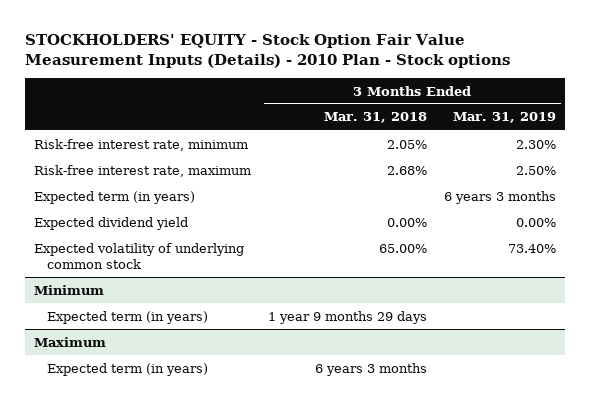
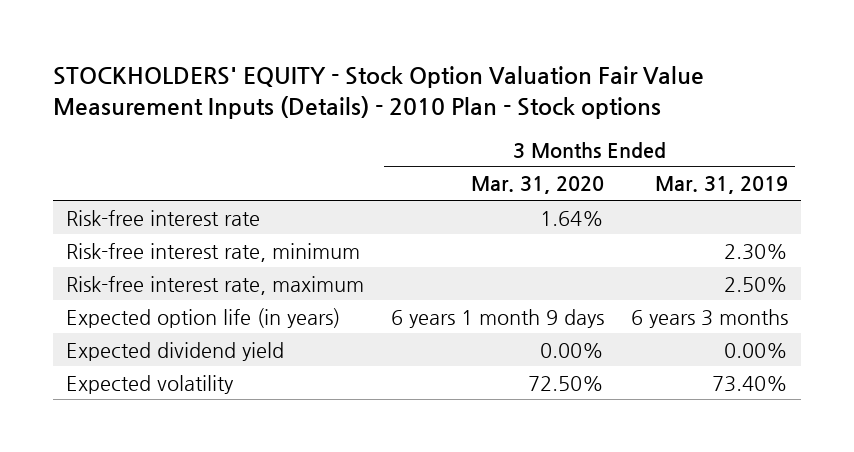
- STOCKHOLDERS' EQUITY - Stock Option Fair Value Measurement Inputs (Details) - 2010 Plan - Stock options
+ STOCKHOLDERS' EQUITY - Stock Option Valuation Fair Value Measurement Inputs (Details) - 2010 Plan - Stock options
- | 3 Months Ended Mar. 31, 2018 | 3 Months Ended Mar. 31, 2019
+ | 3 Months Ended Mar. 31, 2020 | 3 Months Ended Mar. 31, 2019
+ Risk-free interest rate | 1.64% |
- Expected term (in years) | | 6 years 3 months
+ Expected option life (in years) | 6 years 1 month 9 days | 6 years 3 months
- Expected volatility of underlying common stock | 65.00% | 73.40%
- Minimum
- Expected term (in years) | 1 year 9 months 29 days |
- Maximum
- Expected term (in years) | 6 years 3 months |
+ Expected volatility | 72.50% | 73.40%

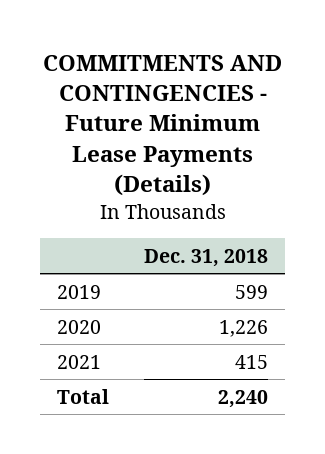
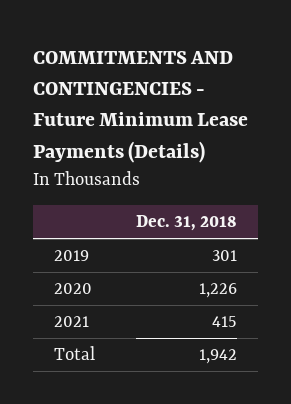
- 2019 | 599
+ 2019 | 301
- Total | 2,240
+ Total | 1,942

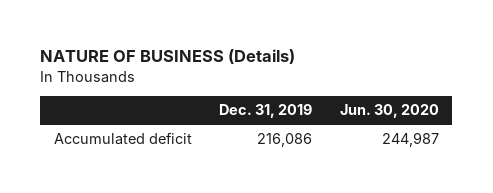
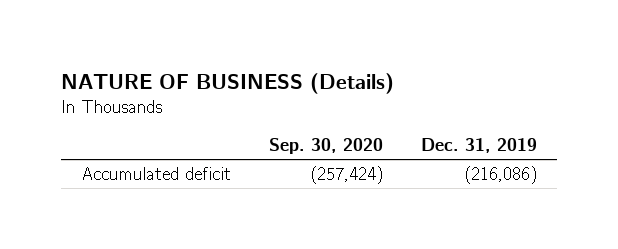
- | Dec. 31, 2019 | Jun. 30, 2020
+ | Sep. 30, 2020 | Dec. 31, 2019
- Accumulated deficit | 216,086 | 244,987
+ Accumulated deficit | (257,424) | (216,086)

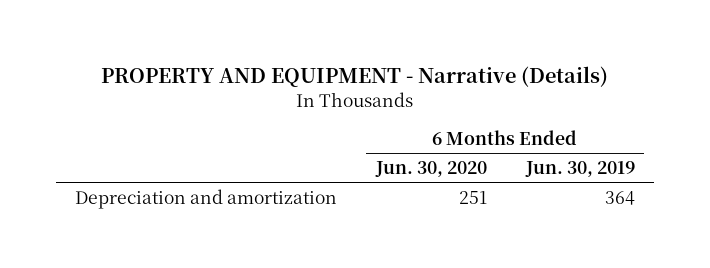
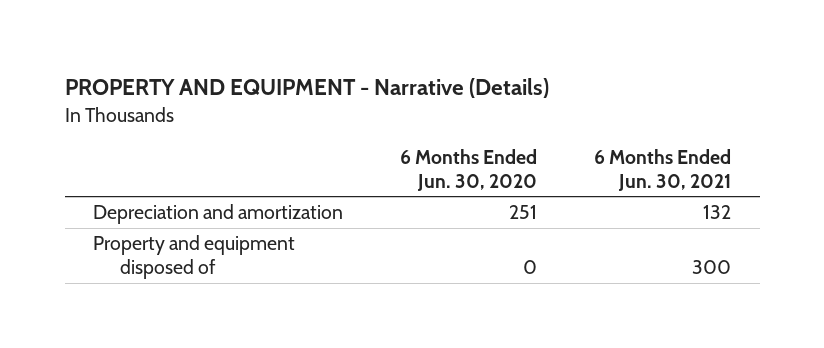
- | 6 Months Ended Jun. 30, 2020 | 6 Months Ended Jun. 30, 2019
+ | 6 Months Ended Jun. 30, 2020 | 6 Months Ended Jun. 30, 2021
+ Property and equipment disposed of | 0 | 300

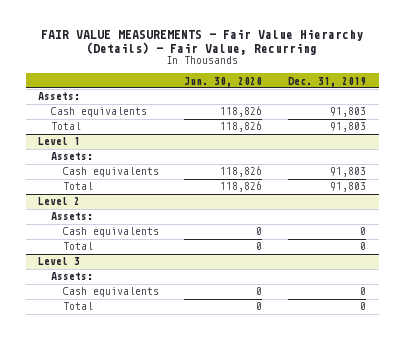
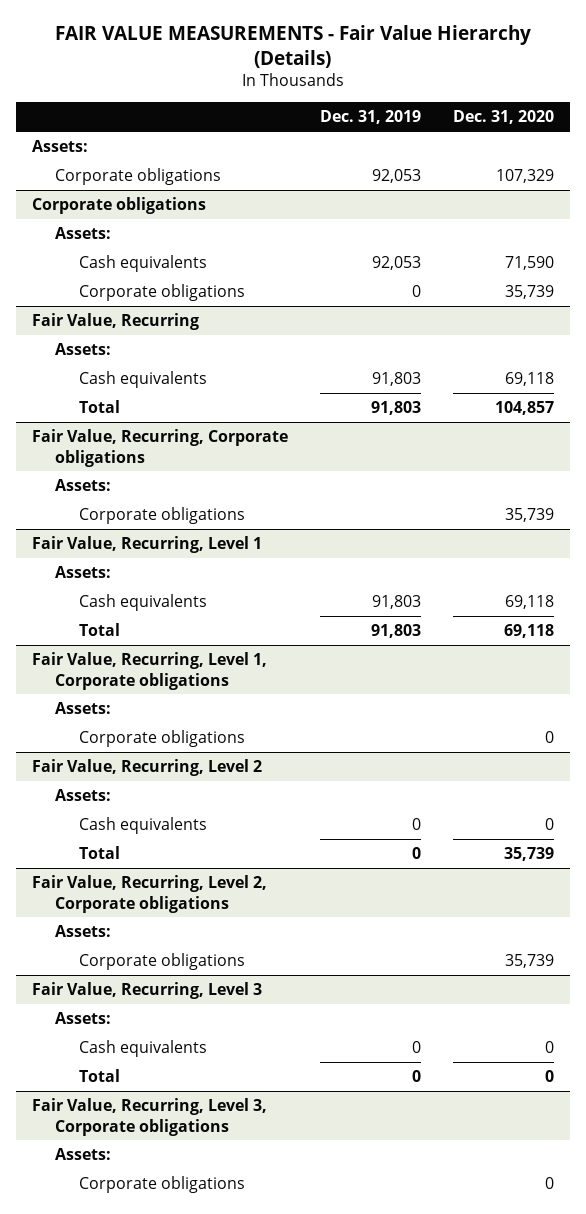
- FAIR VALUE MEASUREMENTS - Fair Value Hierarchy (Details) - Fair Value, Recurring
+ FAIR VALUE MEASUREMENTS - Fair Value Hierarchy (Details)
- | Jun. 30, 2020 | Dec. 31, 2019
+ | Dec. 31, 2019 | Dec. 31, 2020
+ Corporate obligations | 92,053 | 107,329
+ Corporate obligations
+ Assets:
+ Cash equivalents | 92,053 | 71,590
+ Corporate obligations | 0 | 35,739
+ Fair Value, Recurring
+ Assets:
- Level 1
+ Fair Value, Recurring, Corporate obligations
+ Corporate obligations | | 35,739
+ Fair Value, Recurring, Level 1
+ Assets:
- Level 2
+ Fair Value, Recurring, Level 1, Corporate obligations
+ Corporate obligations | | 0
+ Fair Value, Recurring, Level 2
+ Assets:
- Level 3
+ Fair Value, Recurring, Level 2, Corporate obligations
+ Corporate obligations | | 35,739
+ Fair Value, Recurring, Level 3
+ Assets:
+ Fair Value, Recurring, Level 3, Corporate obligations
+ Assets:
+ Corporate obligations | | 0

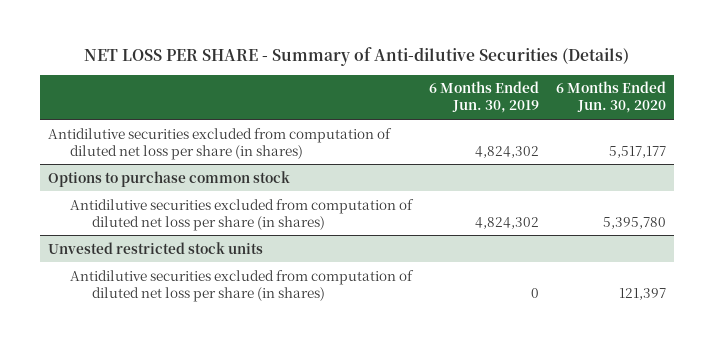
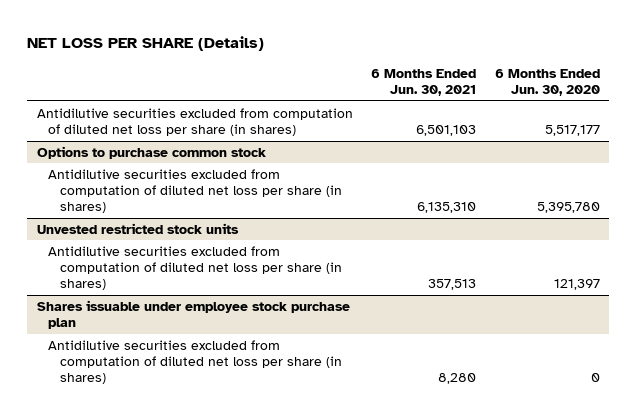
- NET LOSS PER SHARE - Summary of Anti-dilutive Securities (Details)
+ NET LOSS PER SHARE (Details)
- | 6 Months Ended Jun. 30, 2019 | 6 Months Ended Jun. 30, 2020
+ | 6 Months Ended Jun. 30, 2021 | 6 Months Ended Jun. 30, 2020
+ Shares issuable under employee stock purchase plan
+ Antidilutive securities excluded from computation of diluted net loss per share (in shares) | 8,280 | 0

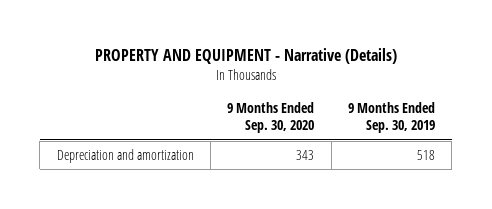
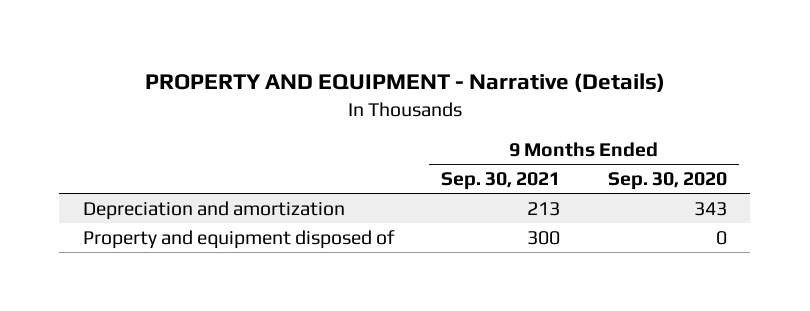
- | 9 Months Ended Sep. 30, 2020 | 9 Months Ended Sep. 30, 2019
+ | 9 Months Ended Sep. 30, 2021 | 9 Months Ended Sep. 30, 2020
+ Property and equipment disposed of | 300 | 0

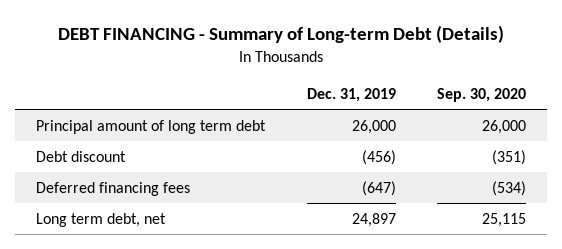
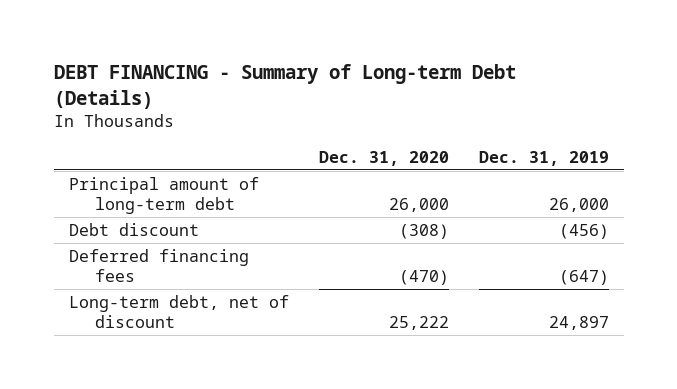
- | Dec. 31, 2019 | Sep. 30, 2020
+ | Dec. 31, 2020 | Dec. 31, 2019
- Principal amount of long term debt | 26,000 | 26,000
+ Principal amount of long-term debt | 26,000 | 26,000
- Long term debt, net | 24,897 | 25,115
+ Long-term debt, net of discount | 25,222 | 24,897

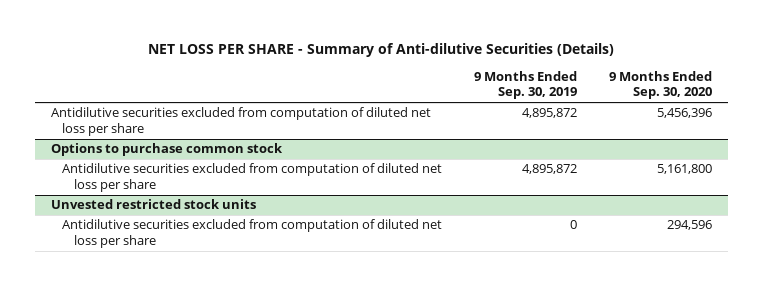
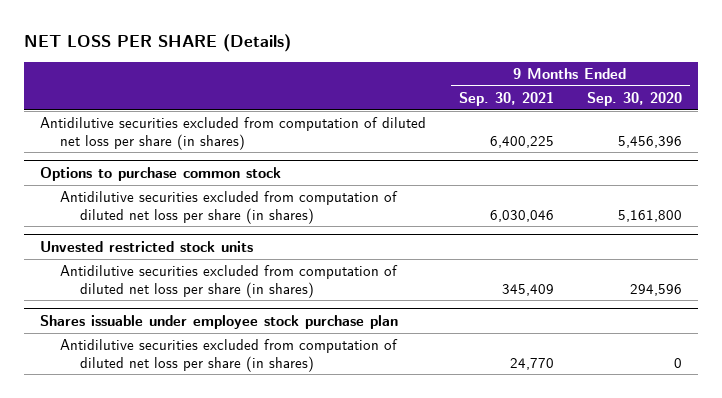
- NET LOSS PER SHARE - Summary of Anti-dilutive Securities (Details)
+ NET LOSS PER SHARE (Details)
- | 9 Months Ended Sep. 30, 2019 | 9 Months Ended Sep. 30, 2020
+ | 9 Months Ended Sep. 30, 2021 | 9 Months Ended Sep. 30, 2020
- Antidilutive securities excluded from computation of diluted net loss per share | 4,895,872 | 5,456,396
+ Antidilutive securities excluded from computation of diluted net loss per share (in shares) | 6,400,225 | 5,456,396
@ Options to purchase common stock
- Antidilutive securities excluded from computation of diluted net loss per share | 4,895,872 | 5,161,800
+ Antidilutive securities excluded from computation of diluted net loss per share (in shares) | 6,030,046 | 5,161,800
@ Unvested restricted stock units
- Antidilutive securities excluded from computation of diluted net loss per share | 0 | 294,596
+ Antidilutive securities excluded from computation of diluted net loss per share (in shares) | 345,409 | 294,596
+ Shares issuable under employee stock purchase plan
+ Antidilutive securities excluded from computation of diluted net loss per share (in shares) | 24,770 | 0

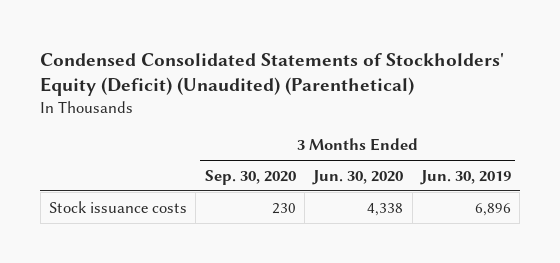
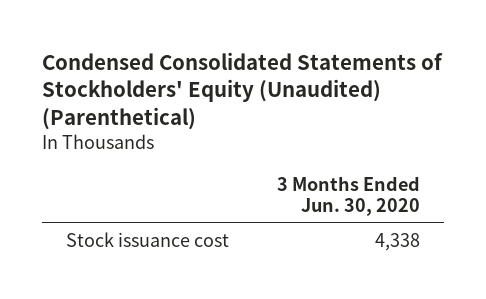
- Condensed Consolidated Statements of Stockholders' Equity (Deficit) (Unaudited) (Parenthetical)
+ Condensed Consolidated Statements of Stockholders' Equity (Unaudited) (Parenthetical)
- | 3 Months Ended Sep. 30, 2020 | 3 Months Ended Jun. 30, 2020 | 3 Months Ended Jun. 30, 2019
+ | 3 Months Ended Jun. 30, 2020
- Stock issuance costs | 230 | 4,338 | 6,896
+ Stock issuance cost | 4,338

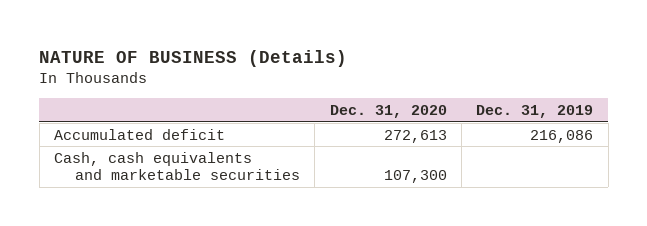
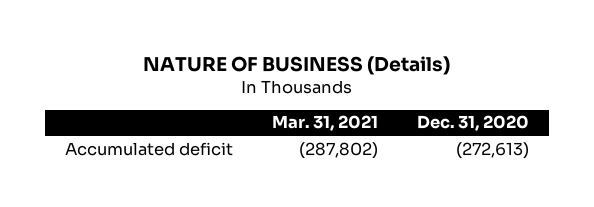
- | Dec. 31, 2020 | Dec. 31, 2019
+ | Mar. 31, 2021 | Dec. 31, 2020
- Accumulated deficit | 272,613 | 216,086
- Cash, cash equivalents and marketable securities | 107,300 |
+ Accumulated deficit | (287,802) | (272,613)

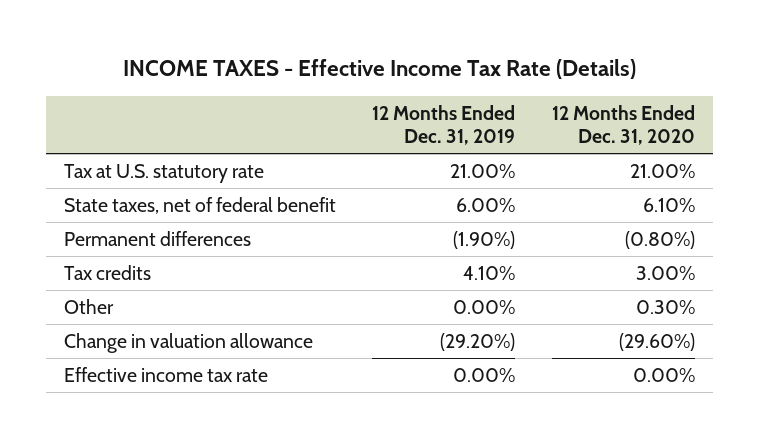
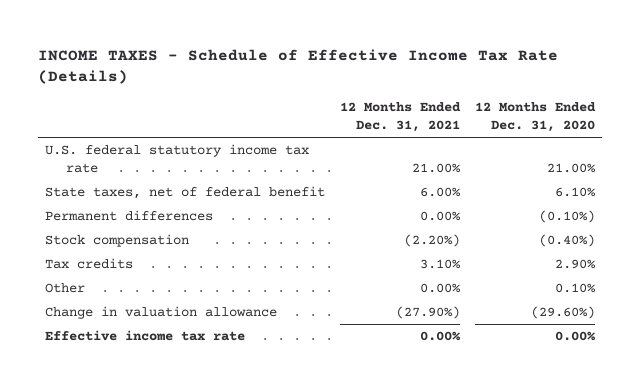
- INCOME TAXES - Effective Income Tax Rate (Details)
+ INCOME TAXES - Schedule of Effective Income Tax Rate (Details)
- | 12 Months Ended Dec. 31, 2019 | 12 Months Ended Dec. 31, 2020
+ | 12 Months Ended Dec. 31, 2021 | 12 Months Ended Dec. 31, 2020
- Tax at U.S. statutory rate | 21.00% | 21.00%
+ U.S. federal statutory income tax rate | 21.00% | 21.00%
- Permanent differences | (1.90%) | (0.80%)
- Tax credits | 4.10% | 3.00%
- Other | 0.00% | 0.30%
+ Permanent differences | 0.00% | (0.10%)
+ Stock compensation | (2.20%) | (0.40%)
+ Tax credits | 3.10% | 2.90%
+ Other | 0.00% | 0.10%

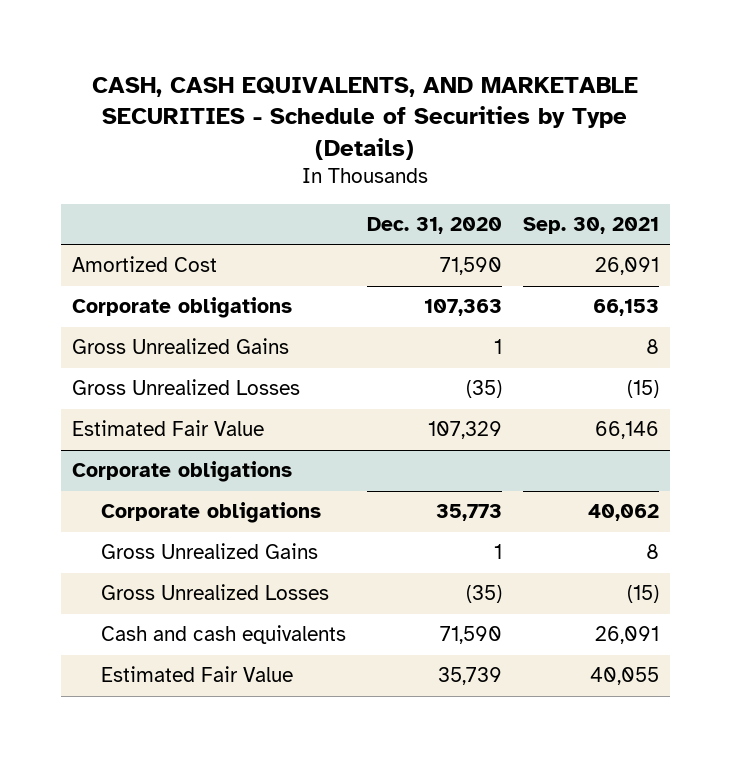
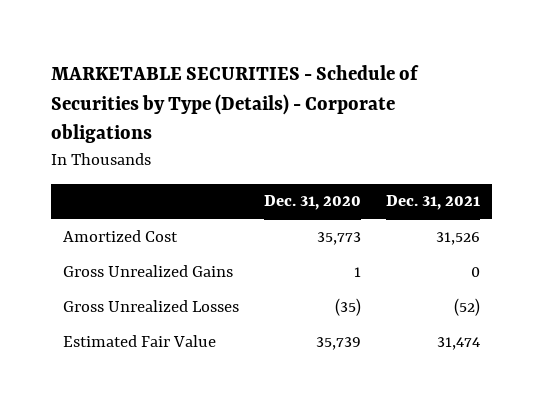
- CASH, CASH EQUIVALENTS, AND MARKETABLE SECURITIES - Schedule of Securities by Type (Details)
+ MARKETABLE SECURITIES - Schedule of Securities by Type (Details) - Corporate obligations
- | Dec. 31, 2020 | Sep. 30, 2021
+ | Dec. 31, 2020 | Dec. 31, 2021
- Amortized Cost | 71,590 | 26,091
- Corporate obligations | 107,363 | 66,153
- Gross Unrealized Gains | 1 | 8
- Gross Unrealized Losses | (35) | (15)
- Estimated Fair Value | 107,329 | 66,146
- Corporate obligations
- Corporate obligations | 35,773 | 40,062
+ Amortized Cost | 35,773 | 31,526
- Cash and cash equivalents | 71,590 | 26,091

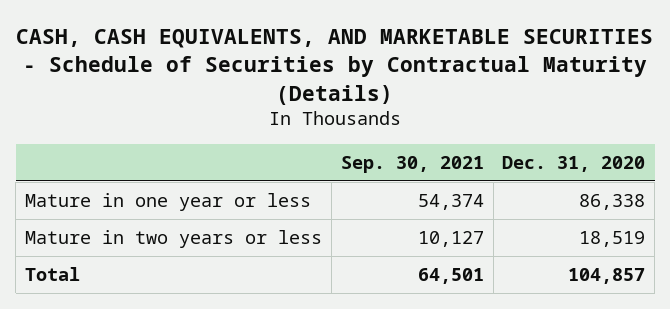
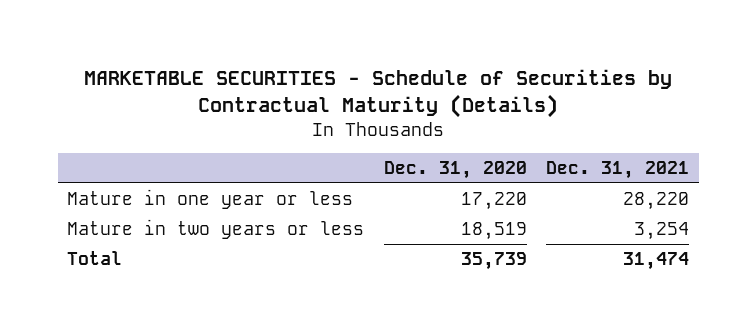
- CASH, CASH EQUIVALENTS, AND MARKETABLE SECURITIES - Schedule of Securities by Contractual Maturity (Details)
+ MARKETABLE SECURITIES - Schedule of Securities by Contractual Maturity (Details)
- | Sep. 30, 2021 | Dec. 31, 2020
+ | Dec. 31, 2020 | Dec. 31, 2021
- Mature in one year or less | 54,374 | 86,338
+ Mature in one year or less | 17,220 | 28,220
- Total | 64,501 | 104,857
+ Total | 35,739 | 31,474

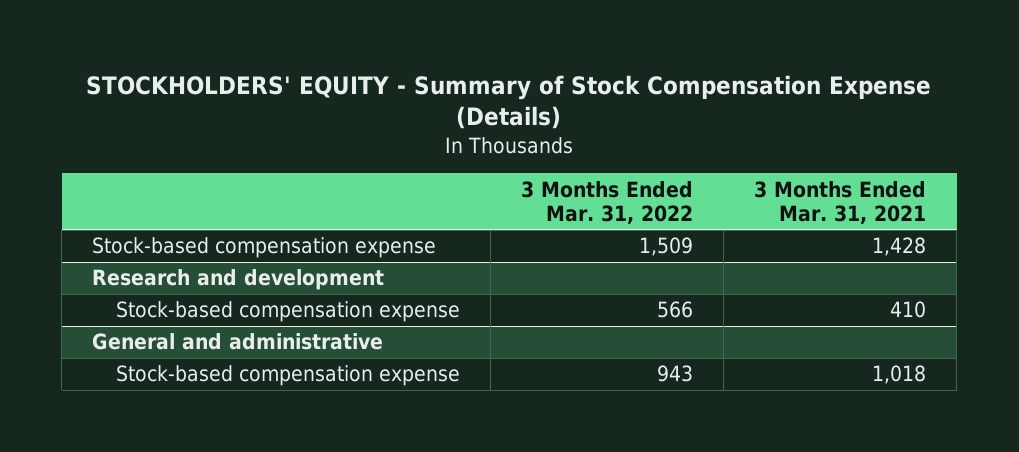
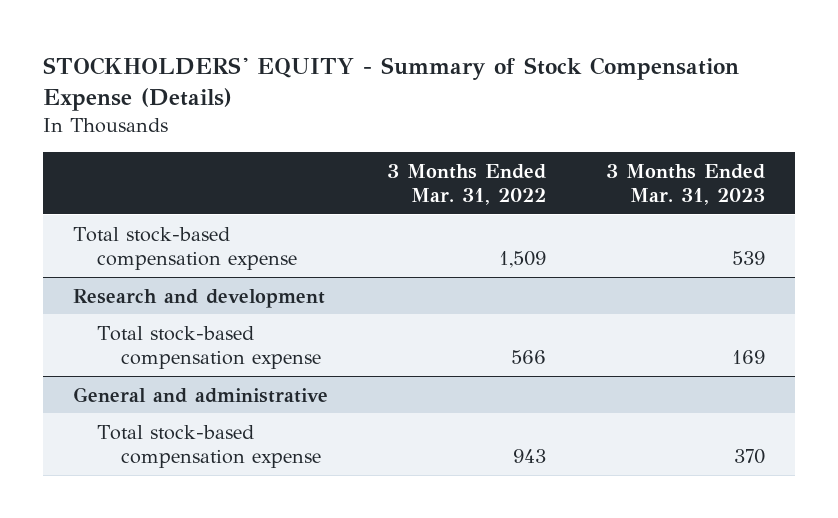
- | 3 Months Ended Mar. 31, 2022 | 3 Months Ended Mar. 31, 2021
+ | 3 Months Ended Mar. 31, 2022 | 3 Months Ended Mar. 31, 2023
- Stock-based compensation expense | 1,509 | 1,428
+ Total stock-based compensation expense | 1,509 | 539
@ Research and development
- Stock-based compensation expense | 566 | 410
+ Total stock-based compensation expense | 566 | 169
@ General and administrative
- Stock-based compensation expense | 943 | 1,018
+ Total stock-based compensation expense | 943 | 370

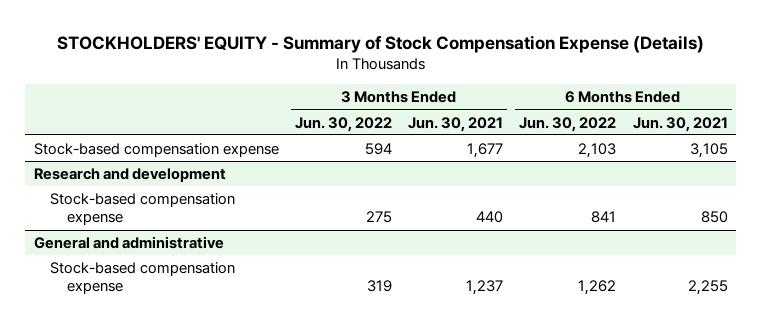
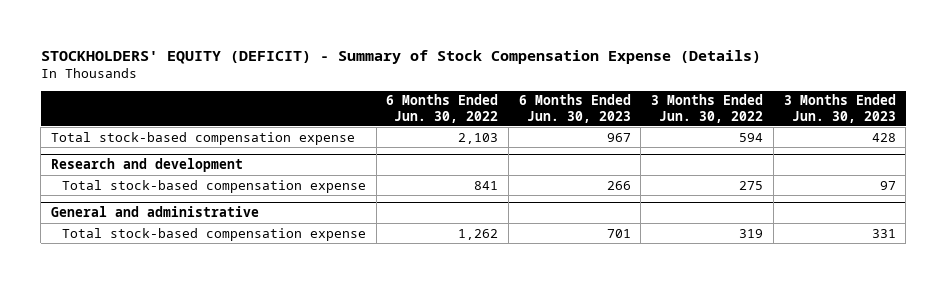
- STOCKHOLDERS' EQUITY - Summary of Stock Compensation Expense (Details)
+ STOCKHOLDERS' EQUITY (DEFICIT) - Summary of Stock Compensation Expense (Details)
- | 3 Months Ended Jun. 30, 2022 | 3 Months Ended Jun. 30, 2021 | 6 Months Ended Jun. 30, 2022 | 6 Months Ended Jun. 30, 2021
+ | 6 Months Ended Jun. 30, 2022 | 6 Months Ended Jun. 30, 2023 | 3 Months Ended Jun. 30, 2022 | 3 Months Ended Jun. 30, 2023
- Stock-based compensation expense | 594 | 1,677 | 2,103 | 3,105
+ Total stock-based compensation expense | 2,103 | 967 | 594 | 428
@ Research and development
- Stock-based compensation expense | 275 | 440 | 841 | 850
+ Total stock-based compensation expense | 841 | 266 | 275 | 97
@ General and administrative
- Stock-based compensation expense | 319 | 1,237 | 1,262 | 2,255
+ Total stock-based compensation expense | 1,262 | 701 | 319 | 331

